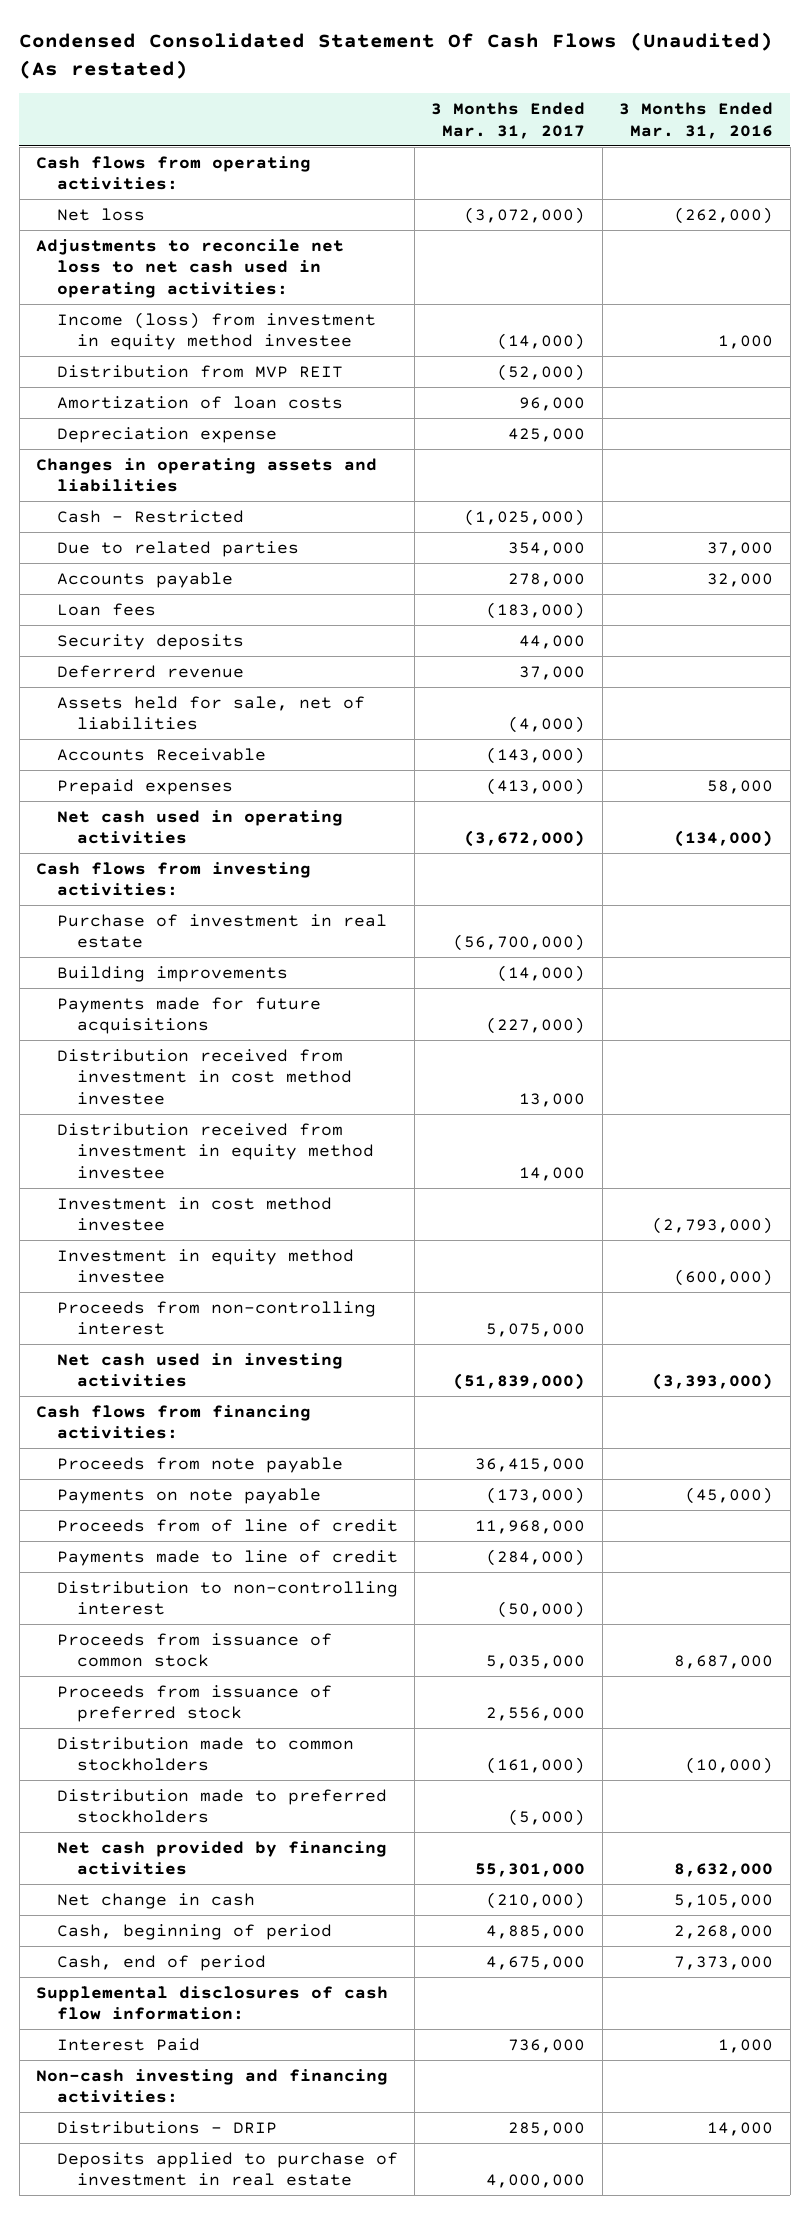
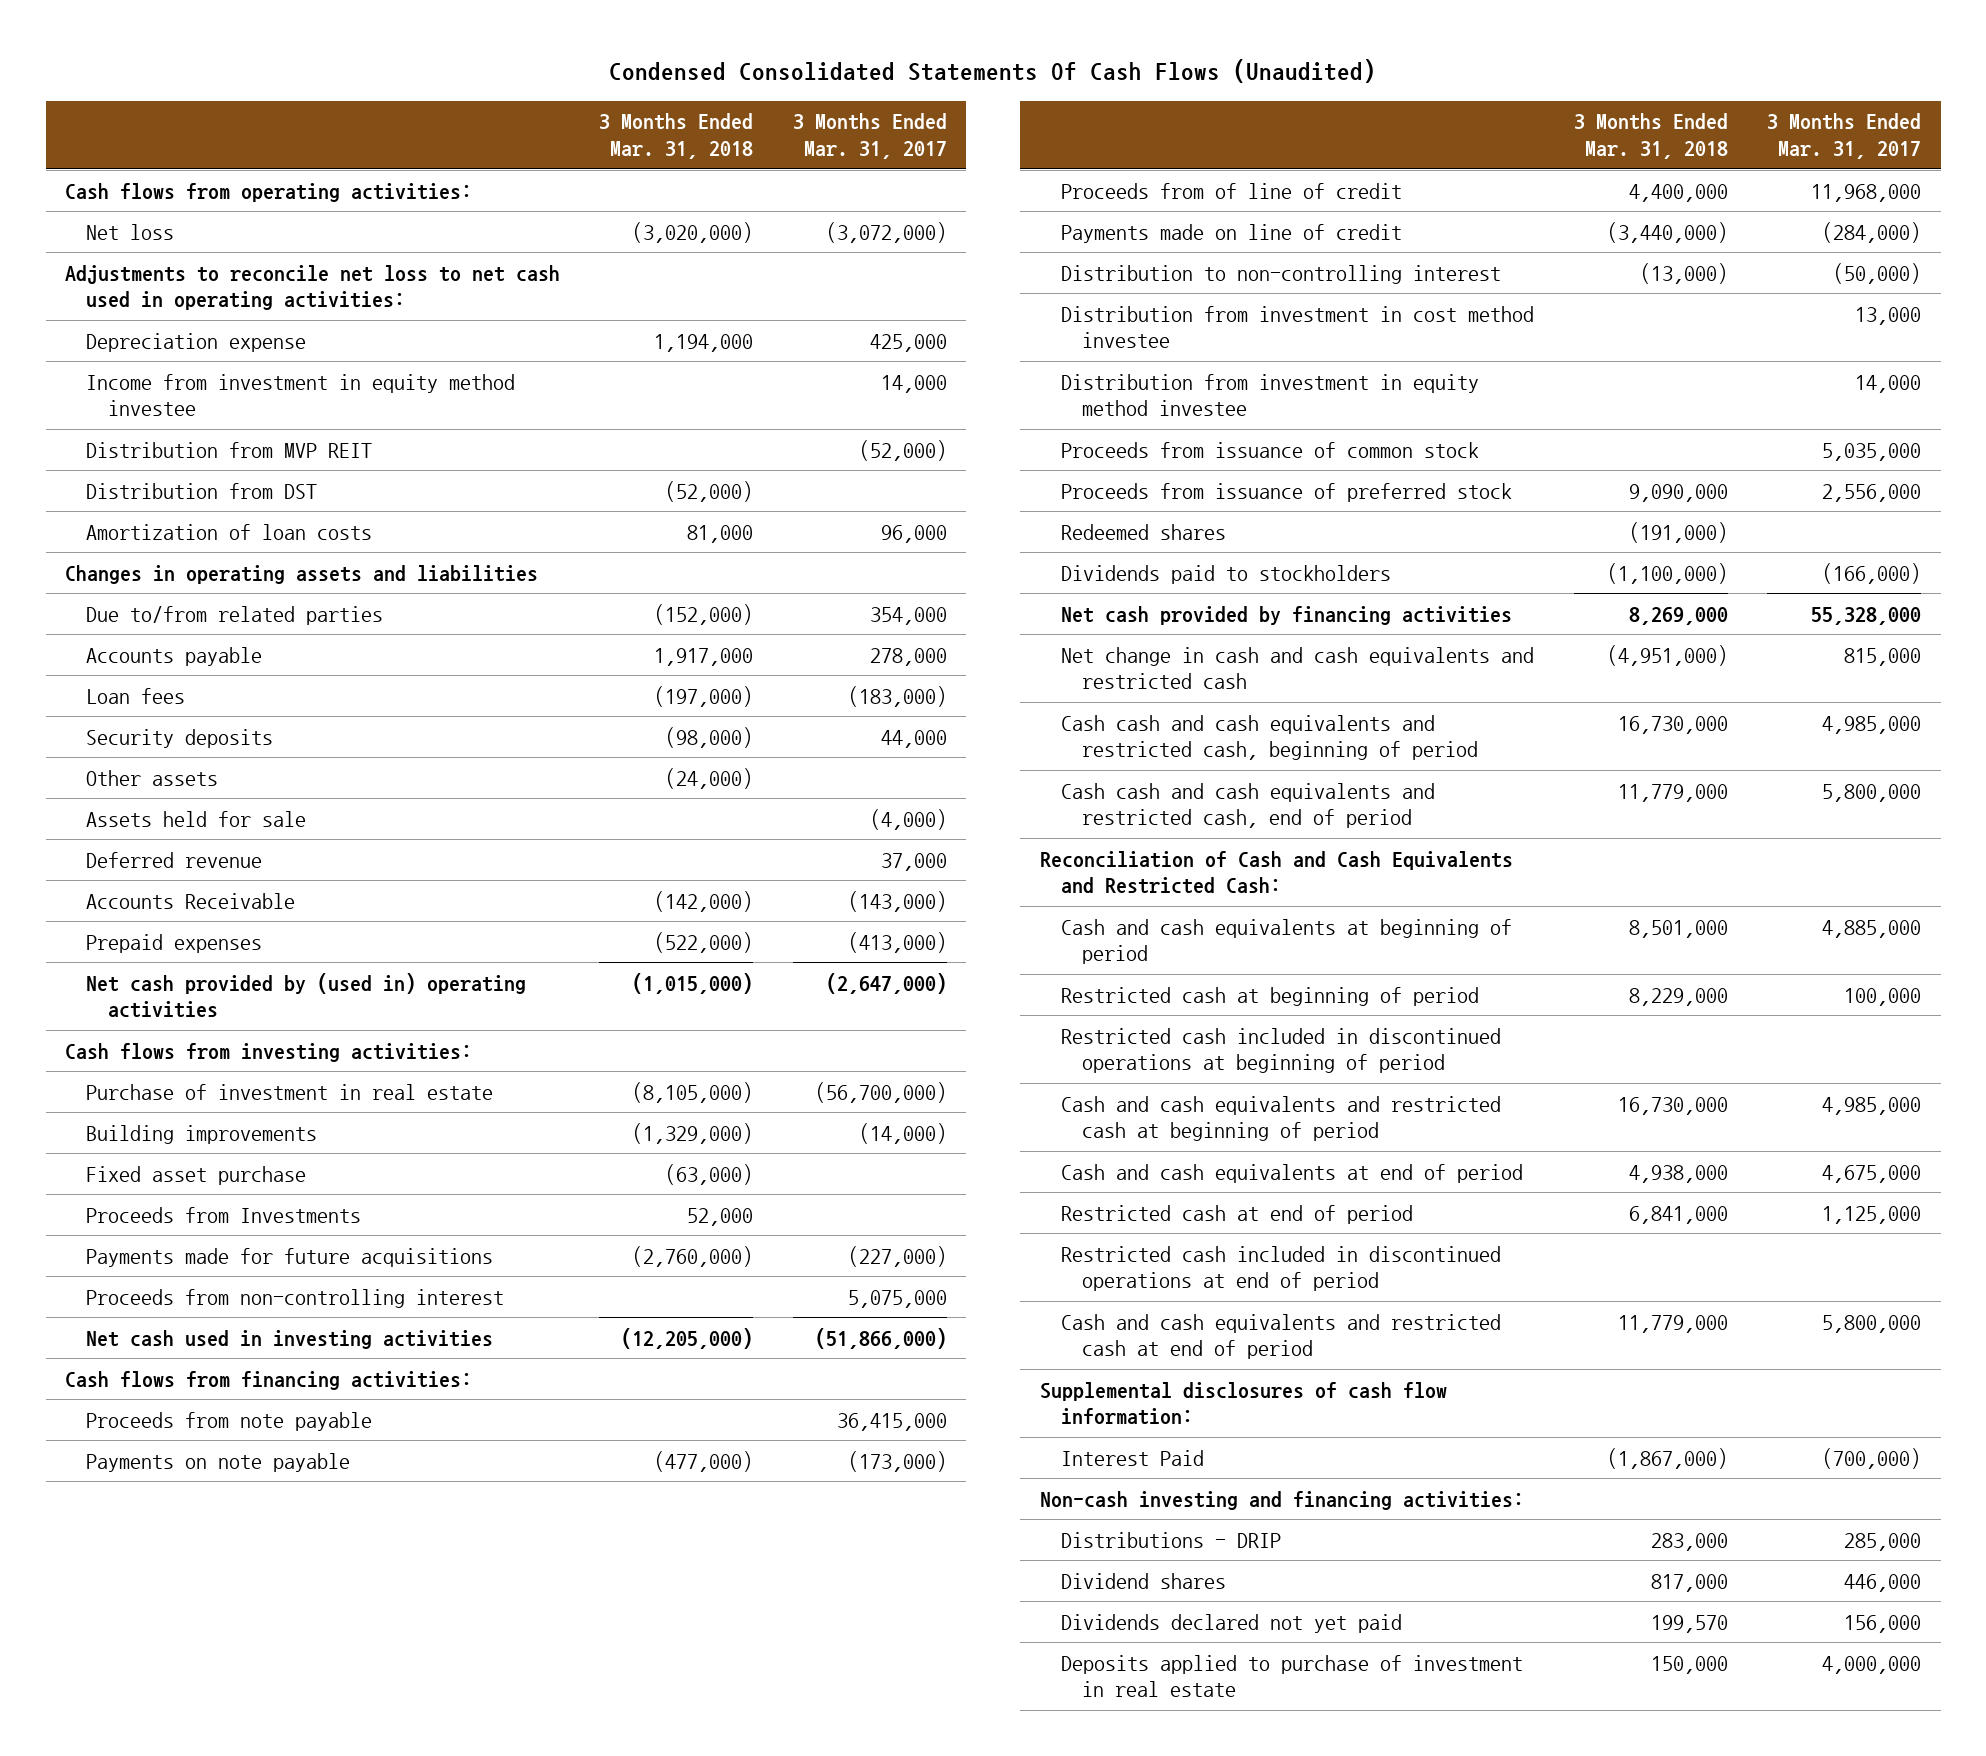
- Condensed Consolidated Statement Of Cash Flows (Unaudited) (As restated)
+ Condensed Consolidated Statements Of Cash Flows (Unaudited)
- | 3 Months Ended Mar. 31, 2017 | 3 Months Ended Mar. 31, 2016
+ | 3 Months Ended Mar. 31, 2018 | 3 Months Ended Mar. 31, 2017
- Income (loss) from investment in equity method investee | (14,000) | 1,000
moved up: Depreciation expense | 1,194,000 | 425,000
+ Income from investment in equity method investee | | 14,000
+ Distribution from DST | (52,000) |
- Cash - Restricted | (1,025,000) |
- Due to related parties | 354,000 | 37,000
+ Due to/from related parties | (152,000) | 354,000
- Deferrerd revenue | 37,000 |
- Assets held for sale, net of liabilities | (4,000) |
+ Other assets | (24,000) |
+ Assets held for sale | | (4,000)
+ Deferred revenue | | 37,000
- Net cash used in operating activities | (3,672,000) | (134,000)
+ Net cash provided by (used in) operating activities | (1,015,000) | (2,647,000)
+ Fixed asset purchase | (63,000) |
+ Proceeds from Investments | 52,000 |
- Distribution received from investment in cost method investee | 13,000 |
- Distribution received from investment in equity method investee | 14,000 |
- Investment in cost method investee | | (2,793,000)
- Investment in equity method investee | | (600,000)
- Net cash used in investing activities | (51,839,000) | (3,393,000)
+ Net cash used in investing activities | (12,205,000) | (51,866,000)
- Payments made to line of credit | (284,000) |
+ Payments made on line of credit | (3,440,000) | (284,000)
+ Distribution from investment in cost method investee | | 13,000
+ Distribution from investment in equity method investee | | 14,000
- Distribution made to common stockholders | (161,000) | (10,000)
- Distribution made to preferred stockholders | (5,000) |
- Net cash provided by financing activities | 55,301,000 | 8,632,000
- Net change in cash | (210,000) | 5,105,000
- Cash, beginning of period | 4,885,000 | 2,268,000
- Cash, end of period | 4,675,000 | 7,373,000
+ Redeemed shares | (191,000) |
+ Dividends paid to stockholders | (1,100,000) | (166,000)
+ Net cash provided by financing activities | 8,269,000 | 55,328,000
+ Net change in cash and cash equivalents and restricted cash | (4,951,000) | 815,000
+ Cash cash and cash equivalents and restricted cash, beginning of period | 16,730,000 | 4,985,000
+ Cash cash and cash equivalents and restricted cash, end of period | 11,779,000 | 5,800,000
+ Reconciliation of Cash and Cash Equivalents and Restricted Cash:
+ Cash and cash equivalents at beginning of period | 8,501,000 | 4,885,000
+ Restricted cash at beginning of period | 8,229,000 | 100,000
+ Restricted cash included in discontinued operations at beginning of period
+ Cash and cash equivalents and restricted cash at beginning of period | 16,730,000 | 4,985,000
+ Cash and cash equivalents at end of period | 4,938,000 | 4,675,000
+ Restricted cash at end of period | 6,841,000 | 1,125,000
+ Restricted cash included in discontinued operations at end of period
+ Cash and cash equivalents and restricted cash at end of period | 11,779,000 | 5,800,000
- Interest Paid | 736,000 | 1,000
+ Interest Paid | (1,867,000) | (700,000)
+ Dividend shares | 817,000 | 446,000
+ Dividends declared not yet paid | 199,570 | 156,000

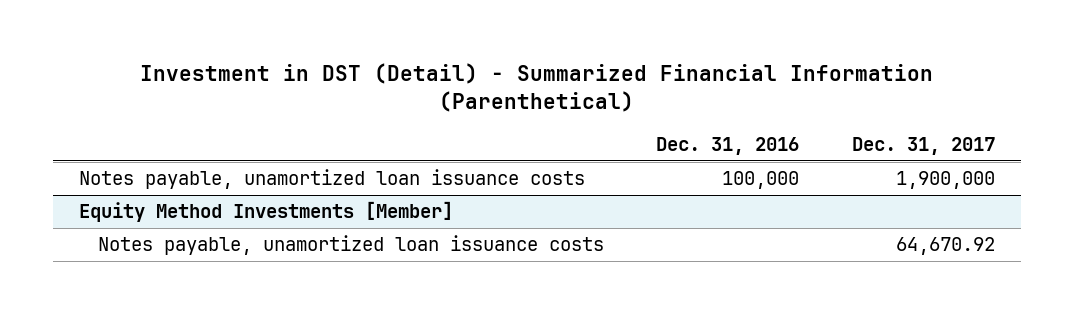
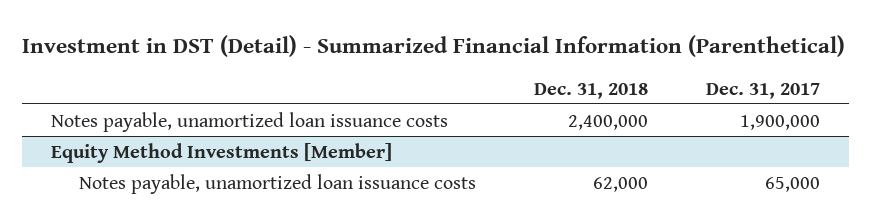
- | Dec. 31, 2016 | Dec. 31, 2017
+ | Dec. 31, 2018 | Dec. 31, 2017
@ Equity Method Investments [Member]
- Notes payable, unamortized loan issuance costs | | 64,670.92
+ Notes payable, unamortized loan issuance costs | 62,000 | 65,000

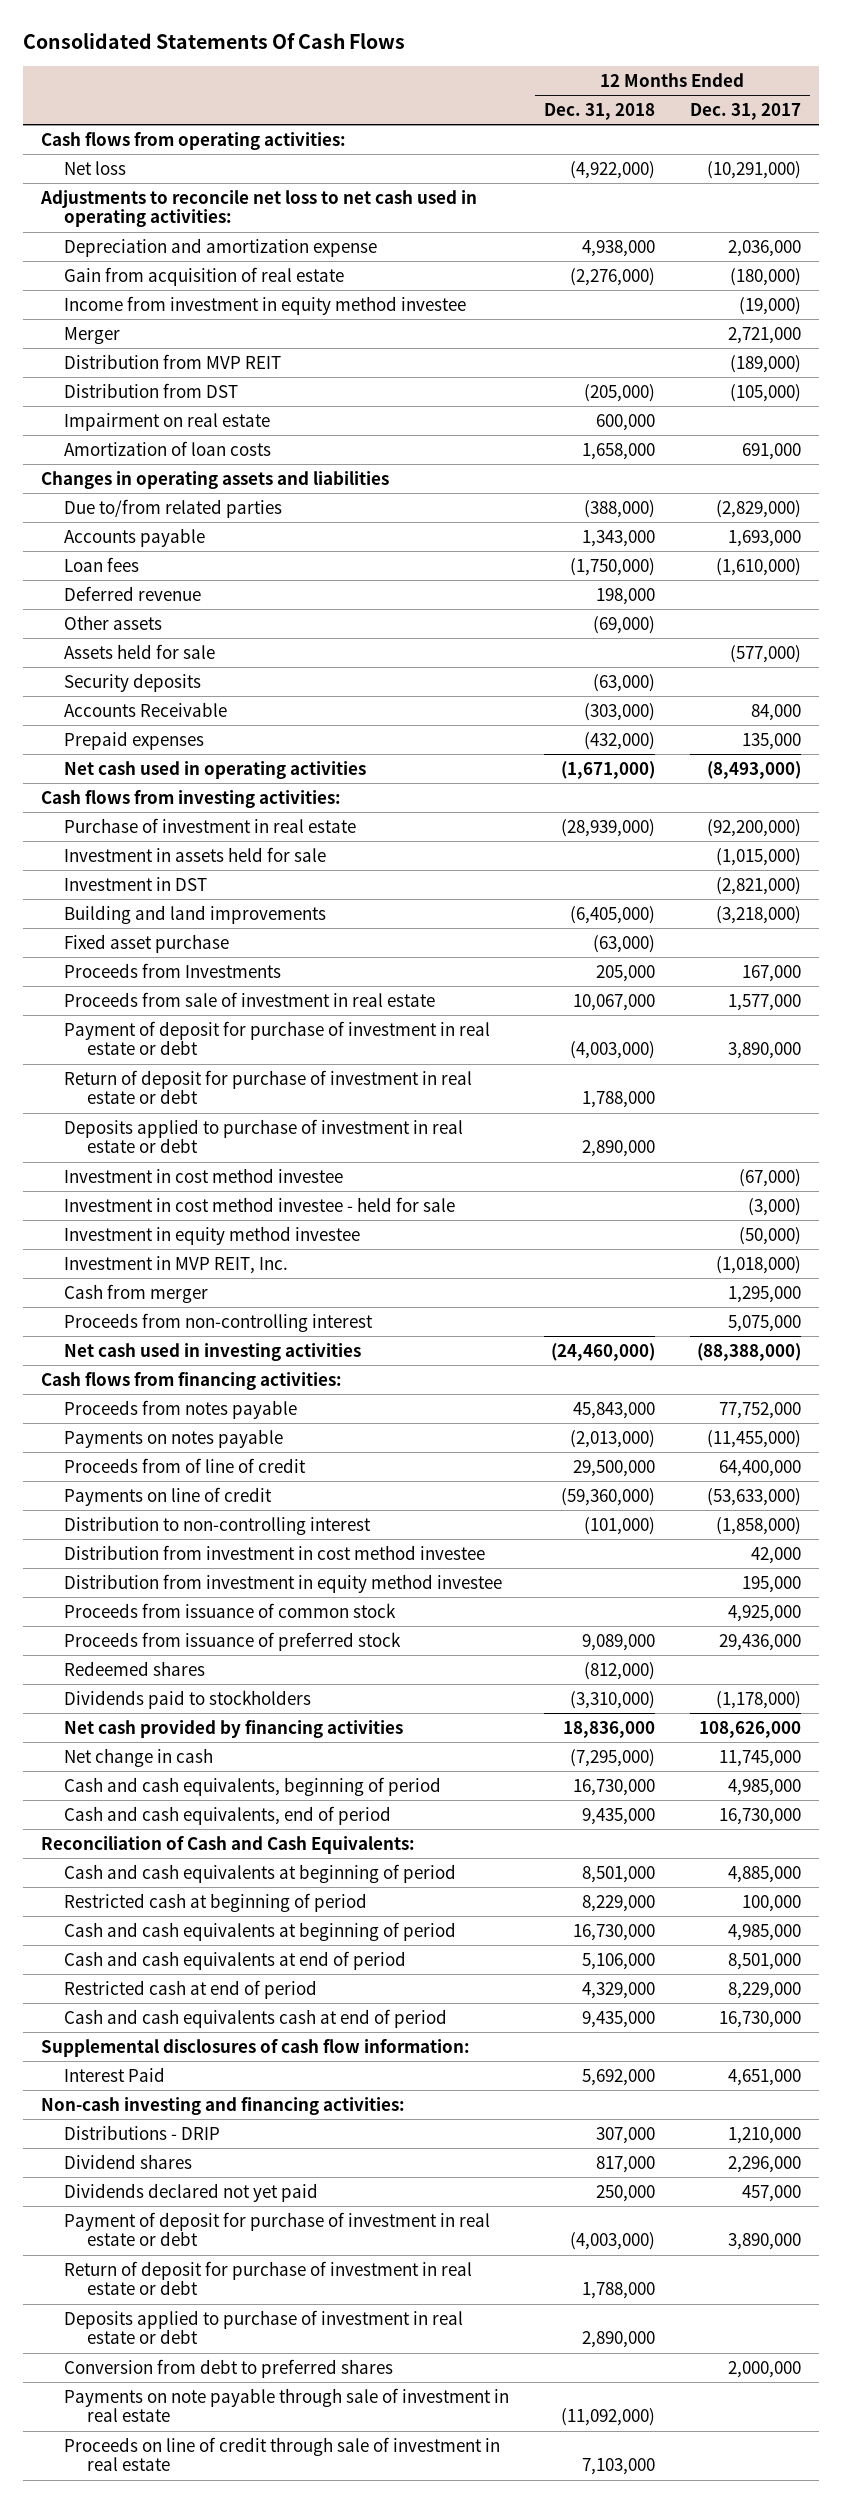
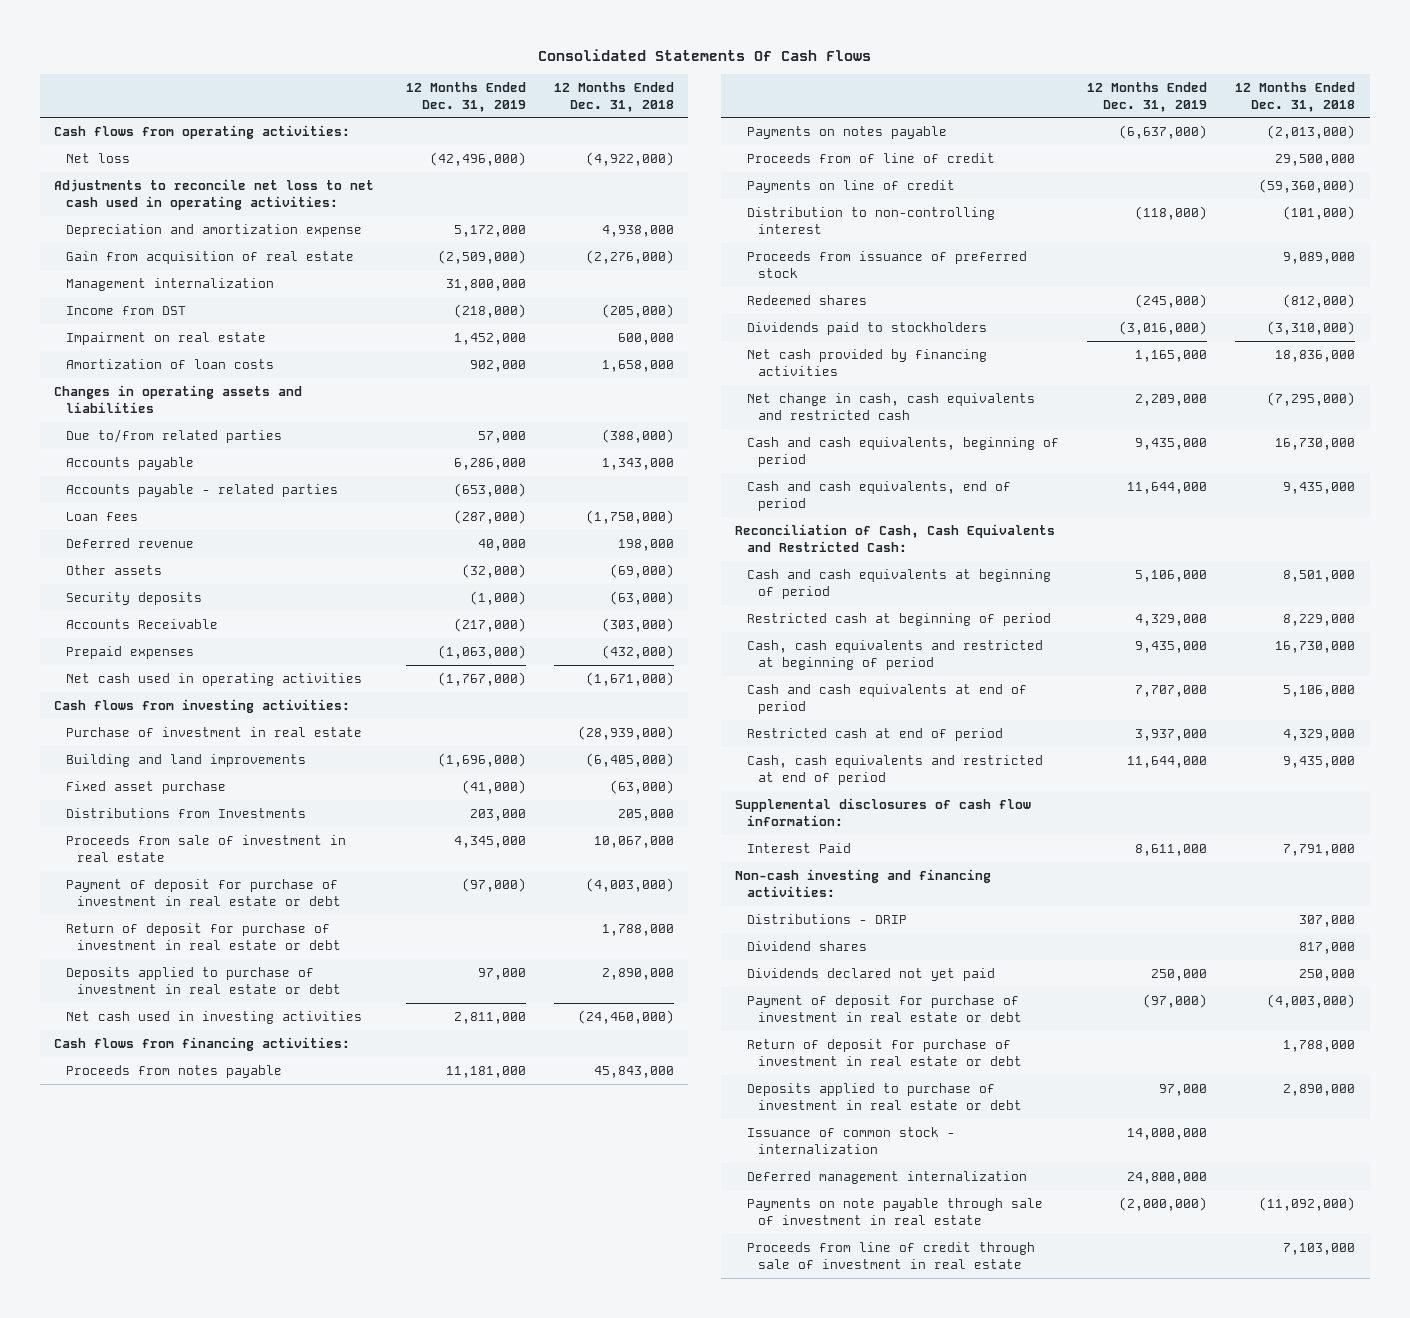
- | 12 Months Ended Dec. 31, 2018 | 12 Months Ended Dec. 31, 2017
+ | 12 Months Ended Dec. 31, 2019 | 12 Months Ended Dec. 31, 2018
- Income from investment in equity method investee | | (19,000)
- Merger | | 2,721,000
- Distribution from MVP REIT | | (189,000)
- Distribution from DST | (205,000) | (105,000)
+ Management internalization | 31,800,000 |
+ Income from DST | (218,000) | (205,000)
+ Accounts payable - related parties | (653,000) |
- Assets held for sale | | (577,000)
- Investment in assets held for sale | | (1,015,000)
- Investment in DST | | (2,821,000)
- Proceeds from Investments | 205,000 | 167,000
+ Distributions from Investments | 203,000 | 205,000
- Investment in cost method investee | | (67,000)
- Investment in cost method investee - held for sale | | (3,000)
- Investment in equity method investee | | (50,000)
- Investment in MVP REIT, Inc. | | (1,018,000)
- Cash from merger | | 1,295,000
- Proceeds from non-controlling interest | | 5,075,000
- Distribution from investment in cost method investee | | 42,000
- Distribution from investment in equity method investee | | 195,000
- Proceeds from issuance of common stock | | 4,925,000
- Net change in cash | (7,295,000) | 11,745,000
+ Net change in cash, cash equivalents and restricted cash | 2,209,000 | (7,295,000)
- Reconciliation of Cash and Cash Equivalents:
+ Reconciliation of Cash, Cash Equivalents and Restricted Cash:
- Cash and cash equivalents at beginning of period | 16,730,000 | 4,985,000
+ Cash, cash equivalents and restricted at beginning of period | 9,435,000 | 16,730,000
- Cash and cash equivalents cash at end of period | 9,435,000 | 16,730,000
+ Cash, cash equivalents and restricted at end of period | 11,644,000 | 9,435,000
- Interest Paid | 5,692,000 | 4,651,000
+ Interest Paid | 8,611,000 | 7,791,000
- Conversion from debt to preferred shares | | 2,000,000
+ Issuance of common stock - internalization | 14,000,000 |
+ Deferred management internalization | 24,800,000 |
- Proceeds on line of credit through sale of investment in real estate | 7,103,000 |
+ Proceeds from line of credit through sale of investment in real estate | | 7,103,000

